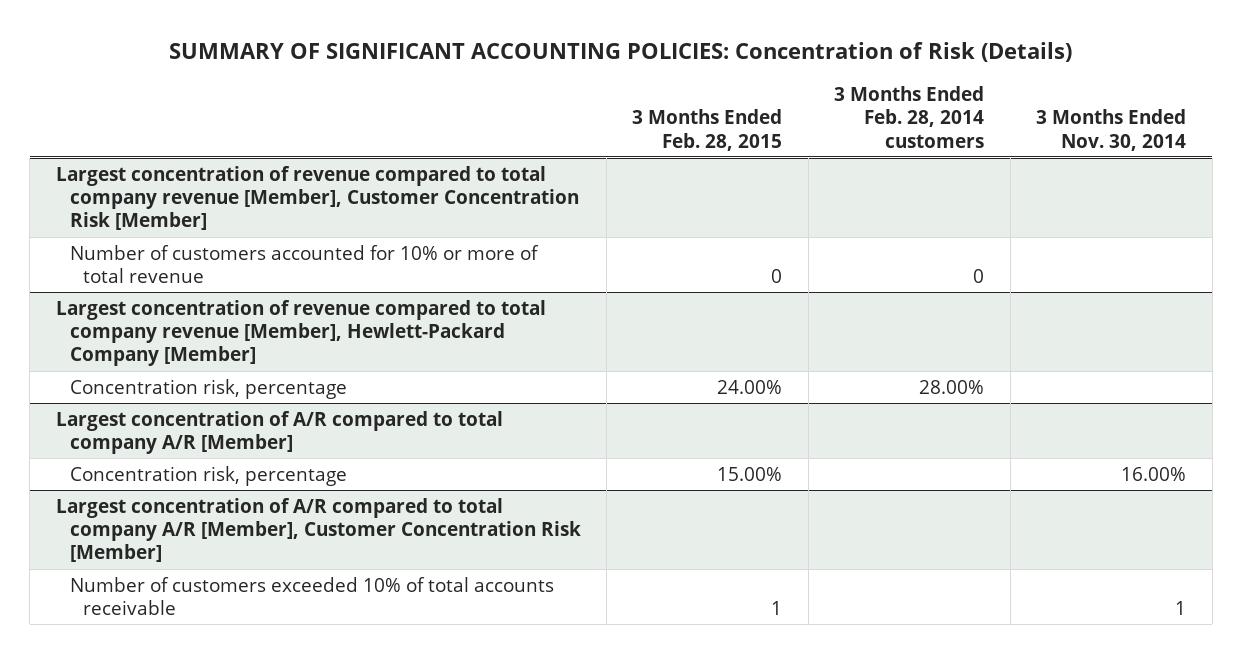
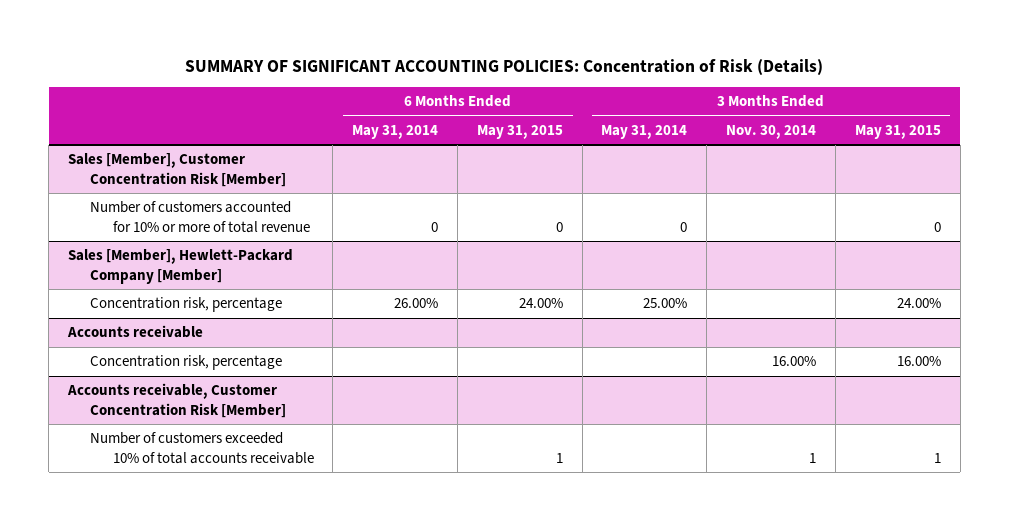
- | 3 Months Ended Feb. 28, 2015 | 3 Months Ended Feb. 28, 2014 customers | 3 Months Ended Nov. 30, 2014
+ | 6 Months Ended May 31, 2014 | 6 Months Ended May 31, 2015 | 3 Months Ended May 31, 2014 | 3 Months Ended Nov. 30, 2014 | 3 Months Ended May 31, 2015
- Largest concentration of revenue compared to total company revenue [Member], Customer Concentration Risk [Member]
- Number of customers accounted for 10% or more of total revenue | 0 | 0 |
- Largest concentration of revenue compared to total company revenue [Member], Hewlett-Packard Company [Member]
- Concentration risk, percentage | 24.00% | 28.00% |
- Largest concentration of A/R compared to total company A/R [Member]
+ Sales [Member], Customer Concentration Risk [Member]
+ Number of customers accounted for 10% or more of total revenue | 0 | 0 | 0 | | 0
+ Sales [Member], Hewlett-Packard Company [Member]
+ Concentration risk, percentage | 26.00% | 24.00% | 25.00% | | 24.00%
+ Accounts receivable
- Largest concentration of A/R compared to total company A/R [Member], Customer Concentration Risk [Member]
+ Accounts receivable, Customer Concentration Risk [Member]

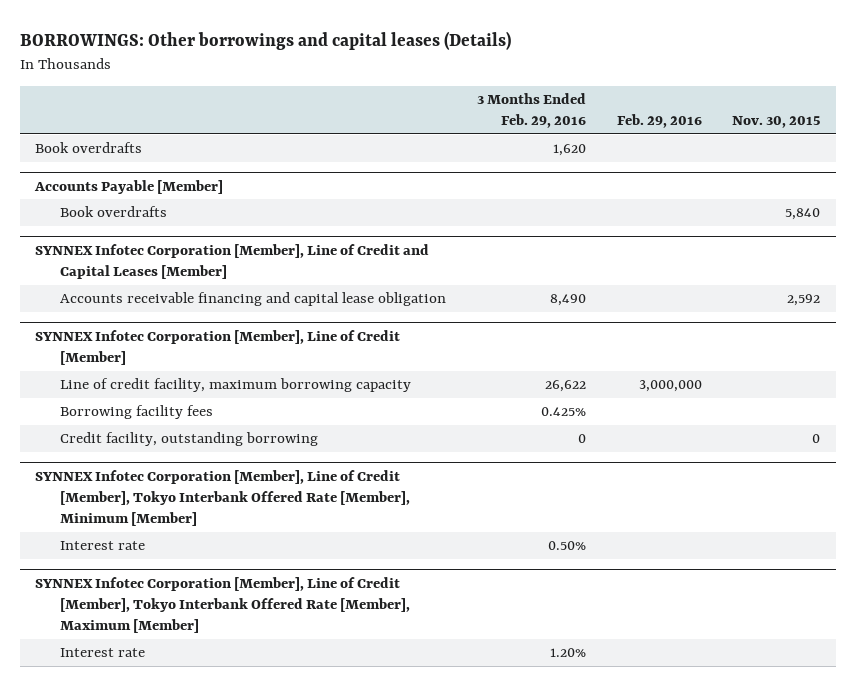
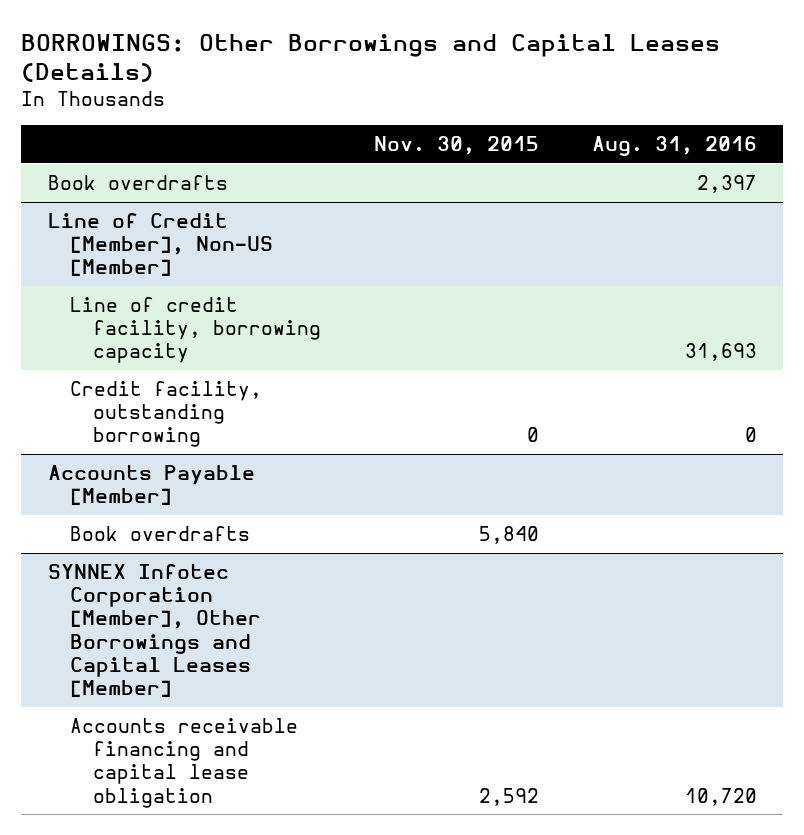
- BORROWINGS: Other borrowings and capital leases (Details)
+ BORROWINGS: Other Borrowings and Capital Leases (Details)
- | 3 Months Ended Feb. 29, 2016 | Feb. 29, 2016 | Nov. 30, 2015
+ | Nov. 30, 2015 | Aug. 31, 2016
+ Line of Credit [Member], Non-US [Member]
+ Line of credit facility, borrowing capacity | | 31,693
+ Credit facility, outstanding borrowing | 0 | 0
- SYNNEX Infotec Corporation [Member], Line of Credit and Capital Leases [Member]
+ SYNNEX Infotec Corporation [Member], Other Borrowings and Capital Leases [Member]
- SYNNEX Infotec Corporation [Member], Line of Credit [Member]
- Line of credit facility, maximum borrowing capacity | 26,622 | 3,000,000 |
- Borrowing facility fees | 0.425% | |
- Credit facility, outstanding borrowing | 0 | | 0
- SYNNEX Infotec Corporation [Member], Line of Credit [Member], Tokyo Interbank Offered Rate [Member], Minimum [Member]
- Interest rate | 0.50% | |
- SYNNEX Infotec Corporation [Member], Line of Credit [Member], Tokyo Interbank Offered Rate [Member], Maximum [Member]
- Interest rate | 1.20% | |

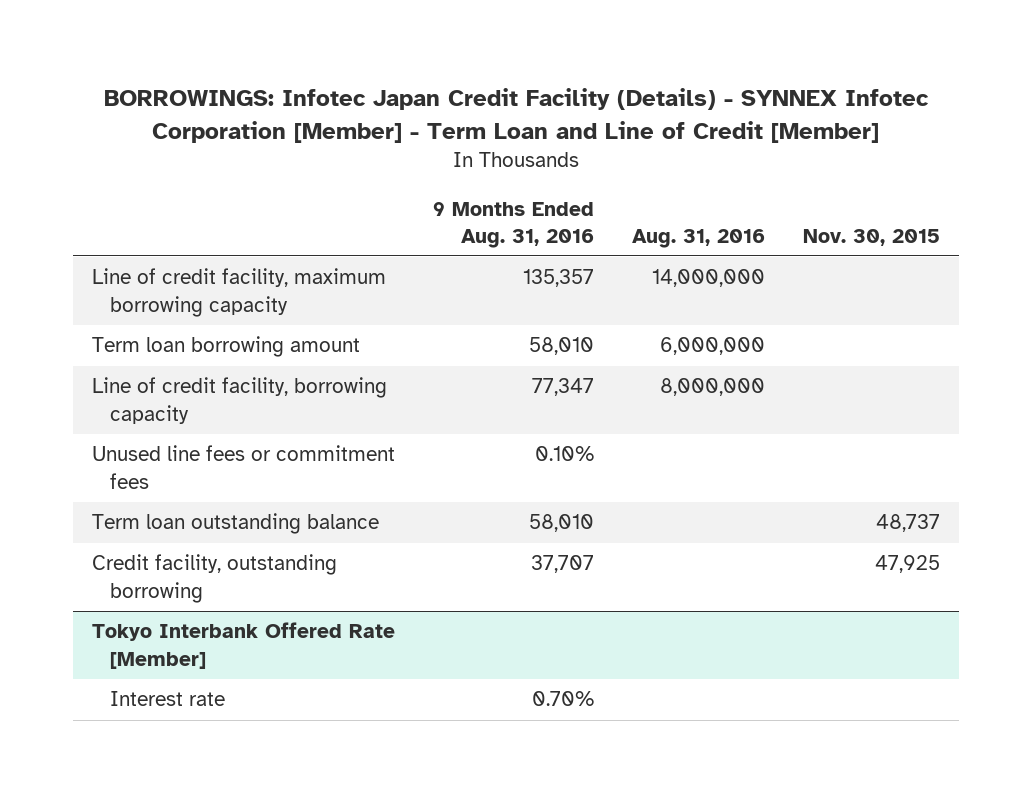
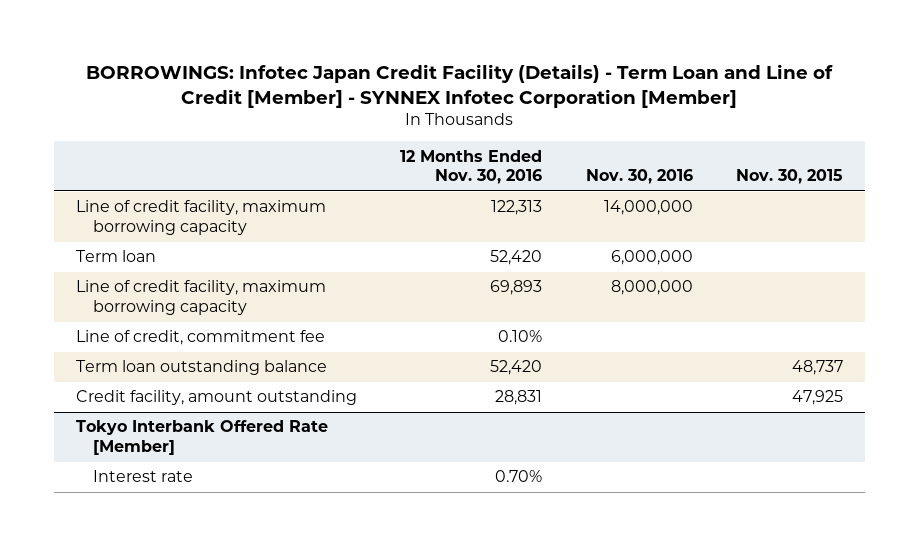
- BORROWINGS: Infotec Japan Credit Facility (Details) - SYNNEX Infotec Corporation [Member] - Term Loan and Line of Credit [Member]
+ BORROWINGS: Infotec Japan Credit Facility (Details) - Term Loan and Line of Credit [Member] - SYNNEX Infotec Corporation [Member]
- | 9 Months Ended Aug. 31, 2016 | Aug. 31, 2016 | Nov. 30, 2015
+ | 12 Months Ended Nov. 30, 2016 | Nov. 30, 2016 | Nov. 30, 2015
- Term loan borrowing amount | 58,010 | 6,000,000 |
- Line of credit facility, borrowing capacity | 77,347 | 8,000,000 |
- Unused line fees or commitment fees | 0.10% | |
+ Term loan | 52,420 | 6,000,000 |
+ Line of credit facility, maximum borrowing capacity | 69,893 | 8,000,000 |
+ Line of credit, commitment fee | 0.10% | |
- Credit facility, outstanding borrowing | 37,707 | | 47,925
+ Credit facility, amount outstanding | 28,831 | | 47,925

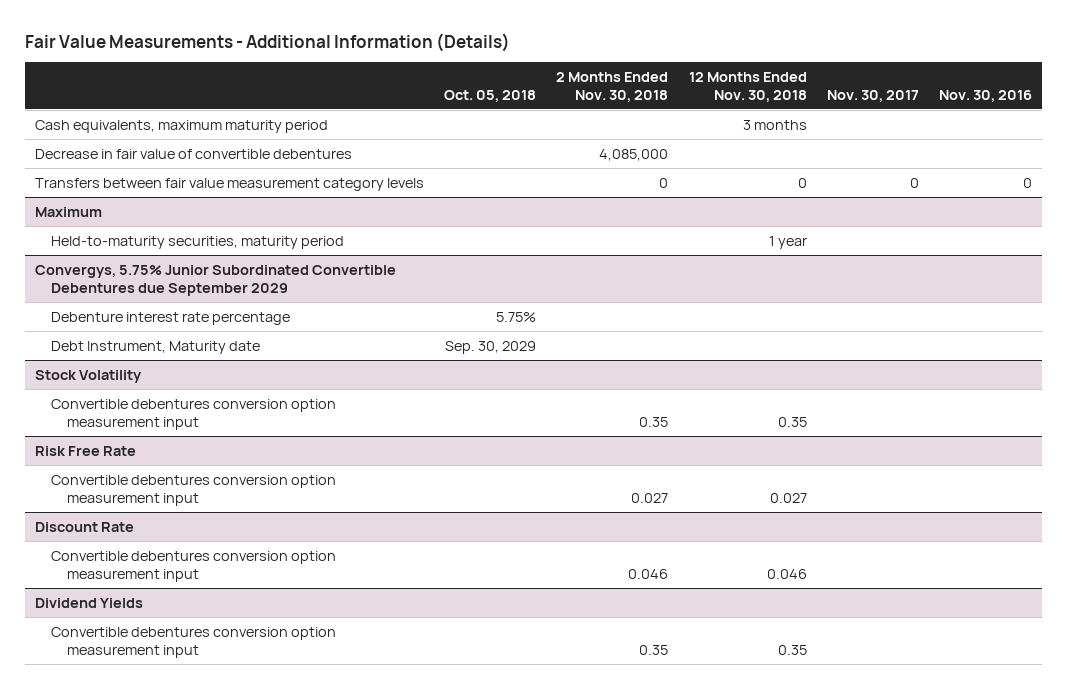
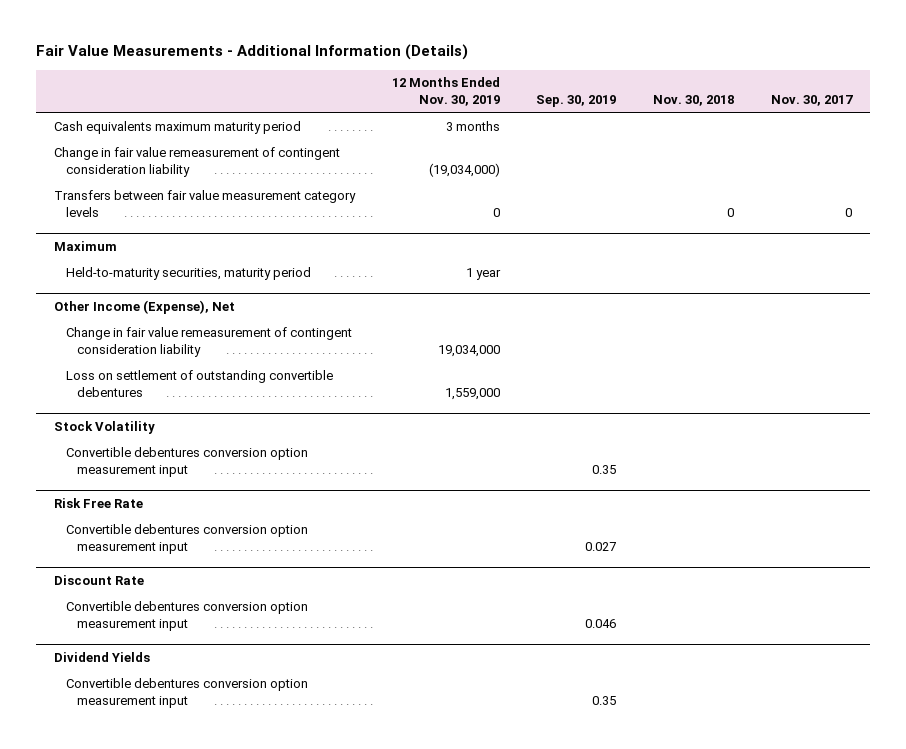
- | Oct. 05, 2018 | 2 Months Ended Nov. 30, 2018 | 12 Months Ended Nov. 30, 2018 | Nov. 30, 2017 | Nov. 30, 2016
+ | 12 Months Ended Nov. 30, 2019 | Sep. 30, 2019 | Nov. 30, 2018 | Nov. 30, 2017
- Cash equivalents, maximum maturity period | | | 3 months | |
- Decrease in fair value of convertible debentures | | 4,085,000 | | |
+ Cash equivalents maximum maturity period | 3 months | | |
+ Change in fair value remeasurement of contingent consideration liability | (19,034,000) | | |
- Convergys, 5.75% Junior Subordinated Convertible Debentures due September 2029
- Debenture interest rate percentage | 5.75% | | | |
- Debt Instrument, Maturity date | Sep. 30, 2029 | | | |
+ Other Income (Expense), Net
+ Change in fair value remeasurement of contingent consideration liability | 19,034,000 | | |
+ Loss on settlement of outstanding convertible debentures | 1,559,000 | | |

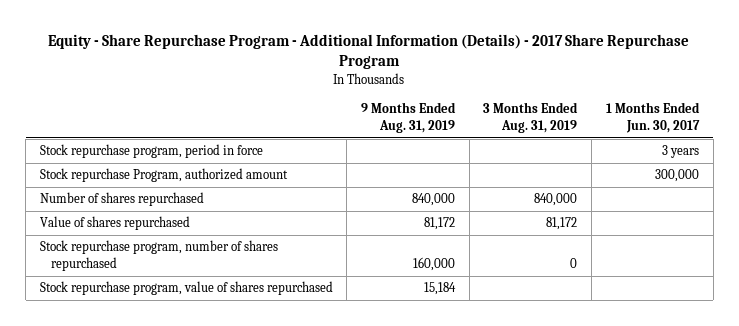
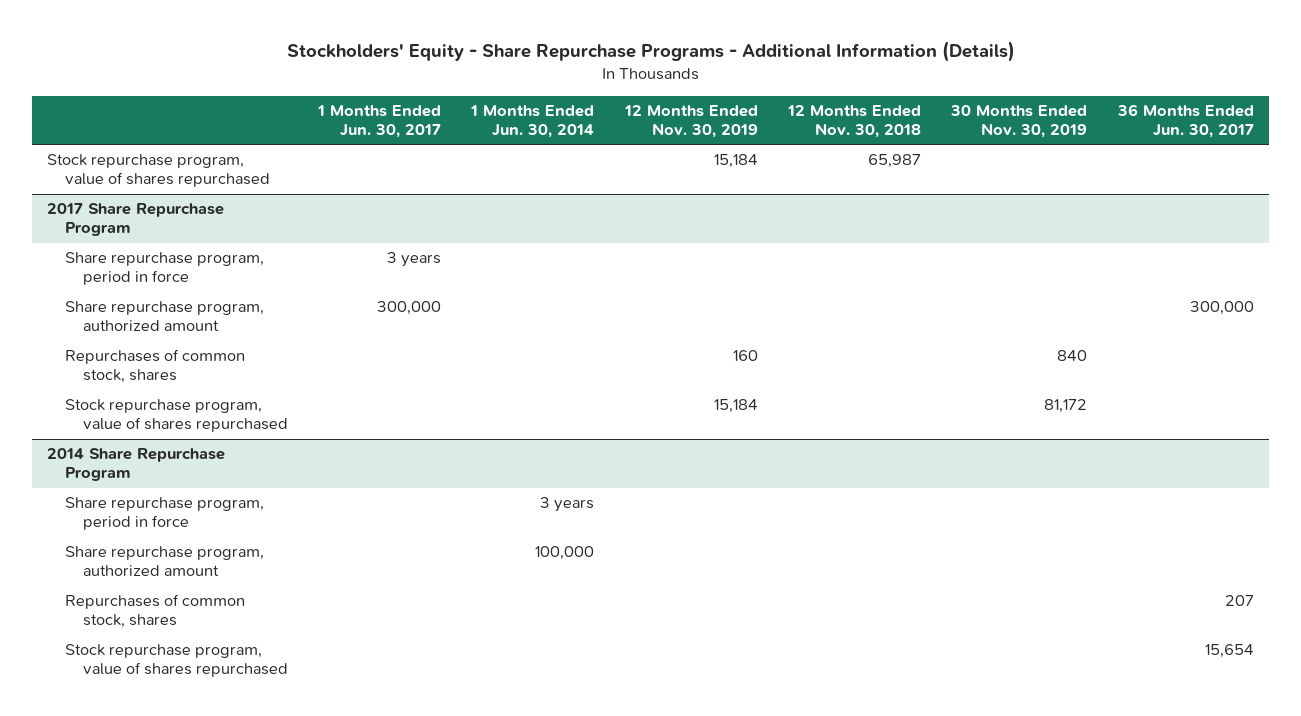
- Equity - Share Repurchase Program - Additional Information (Details) - 2017 Share Repurchase Program
+ Stockholders' Equity - Share Repurchase Programs - Additional Information (Details)
- | 9 Months Ended Aug. 31, 2019 | 3 Months Ended Aug. 31, 2019 | 1 Months Ended Jun. 30, 2017
+ | 1 Months Ended Jun. 30, 2017 | 1 Months Ended Jun. 30, 2014 | 12 Months Ended Nov. 30, 2019 | 12 Months Ended Nov. 30, 2018 | 30 Months Ended Nov. 30, 2019 | 36 Months Ended Jun. 30, 2017
- Stock repurchase program, period in force | | | 3 years
- Stock repurchase Program, authorized amount | | | 300,000
- Number of shares repurchased | 840,000 | 840,000 |
- Value of shares repurchased | 81,172 | 81,172 |
- Stock repurchase program, number of shares repurchased | 160,000 | 0 |
+ 2017 Share Repurchase Program
+ Share repurchase program, period in force | 3 years | | | | |
+ Share repurchase program, authorized amount | 300,000 | | | | | 300,000
+ Repurchases of common stock, shares | | | 160 | | 840 |
+ Stock repurchase program, value of shares repurchased | | | 15,184 | | 81,172 |
+ 2014 Share Repurchase Program
+ Share repurchase program, period in force | | 3 years | | | |
+ Share repurchase program, authorized amount | | 100,000 | | | |
+ Repurchases of common stock, shares | | | | | | 207
+ Stock repurchase program, value of shares repurchased | | | | | | 15,654

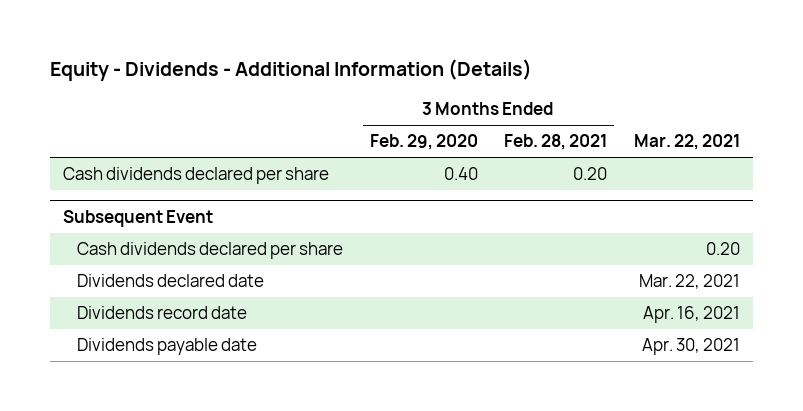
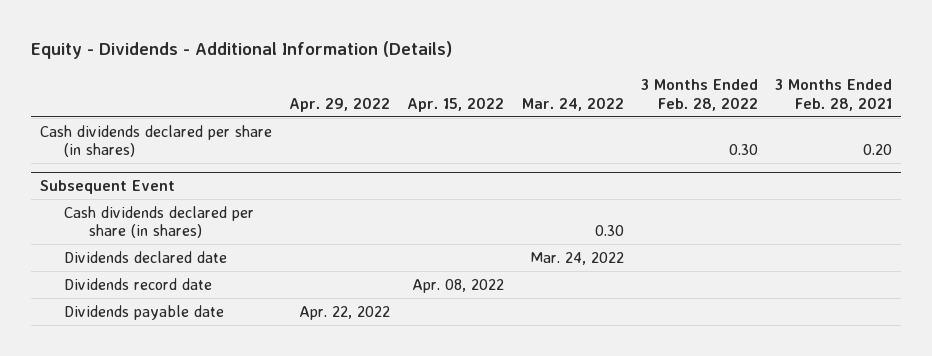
- | 3 Months Ended Feb. 29, 2020 | 3 Months Ended Feb. 28, 2021 | Mar. 22, 2021
+ | Apr. 29, 2022 | Apr. 15, 2022 | Mar. 24, 2022 | 3 Months Ended Feb. 28, 2022 | 3 Months Ended Feb. 28, 2021
- Cash dividends declared per share | 0.40 | 0.20 |
+ Cash dividends declared per share (in shares) | | | | 0.30 | 0.20
@ Subsequent Event
- Cash dividends declared per share | | | 0.20
+ Cash dividends declared per share (in shares) | | | 0.30 | |

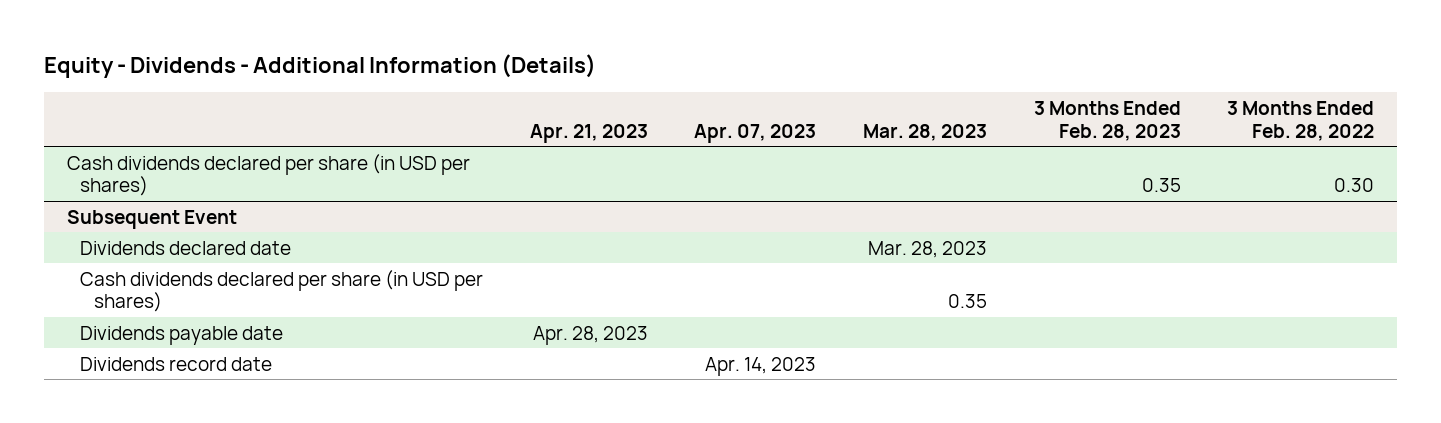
- | Apr. 29, 2022 | Apr. 15, 2022 | Mar. 24, 2022 | 3 Months Ended Feb. 28, 2022 | 3 Months Ended Feb. 28, 2021
+ | Apr. 21, 2023 | Apr. 07, 2023 | Mar. 28, 2023 | 3 Months Ended Feb. 28, 2023 | 3 Months Ended Feb. 28, 2022
- Cash dividends declared per share (in shares) | | | | 0.30 | 0.20
+ Cash dividends declared per share (in USD per shares) | | | | 0.35 | 0.30
@ Subsequent Event
- Cash dividends declared per share (in shares) | | | 0.30 | |
+ Cash dividends declared per share (in USD per shares) | | | 0.35 | |
moved down: Dividends record date | | Apr. 14, 2023 | | |

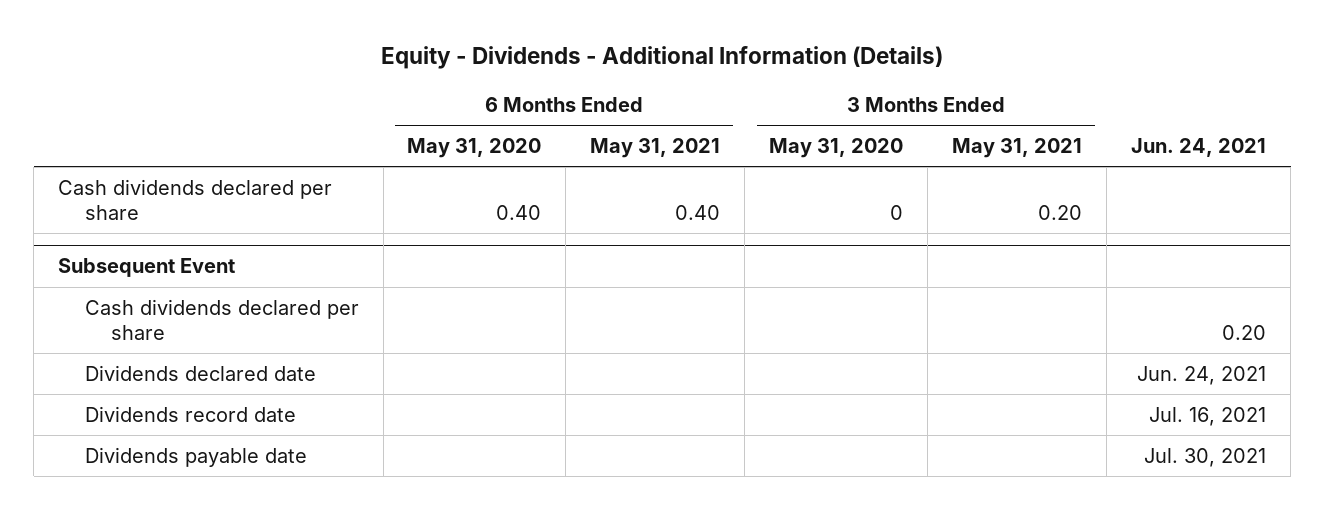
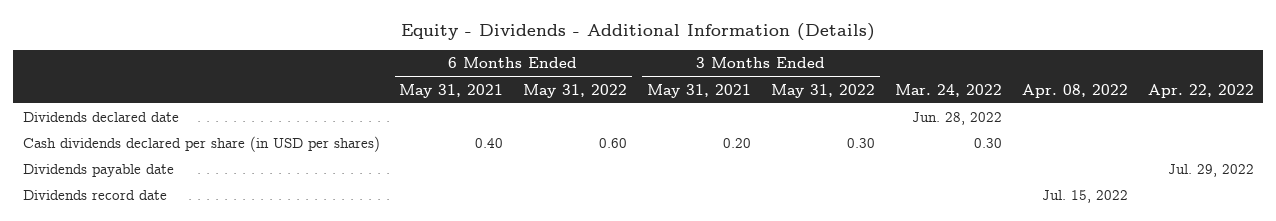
- | 6 Months Ended May 31, 2020 | 6 Months Ended May 31, 2021 | 3 Months Ended May 31, 2020 | 3 Months Ended May 31, 2021 | Jun. 24, 2021
+ | 6 Months Ended May 31, 2021 | 6 Months Ended May 31, 2022 | 3 Months Ended May 31, 2021 | 3 Months Ended May 31, 2022 | Mar. 24, 2022 | Apr. 08, 2022 | Apr. 22, 2022
- Cash dividends declared per share | 0.40 | 0.40 | 0 | 0.20 |
- Subsequent Event
- Cash dividends declared per share | | | | | 0.20
- Dividends declared date | | | | | Jun. 24, 2021
- Dividends record date | | | | | Jul. 16, 2021
- Dividends payable date | | | | | Jul. 30, 2021
+ Dividends declared date | | | | | Jun. 28, 2022 | |
+ Cash dividends declared per share (in USD per shares) | 0.40 | 0.60 | 0.20 | 0.30 | 0.30 | |
+ Dividends payable date | | | | | | | Jul. 29, 2022
+ Dividends record date | | | | | | Jul. 15, 2022 |

